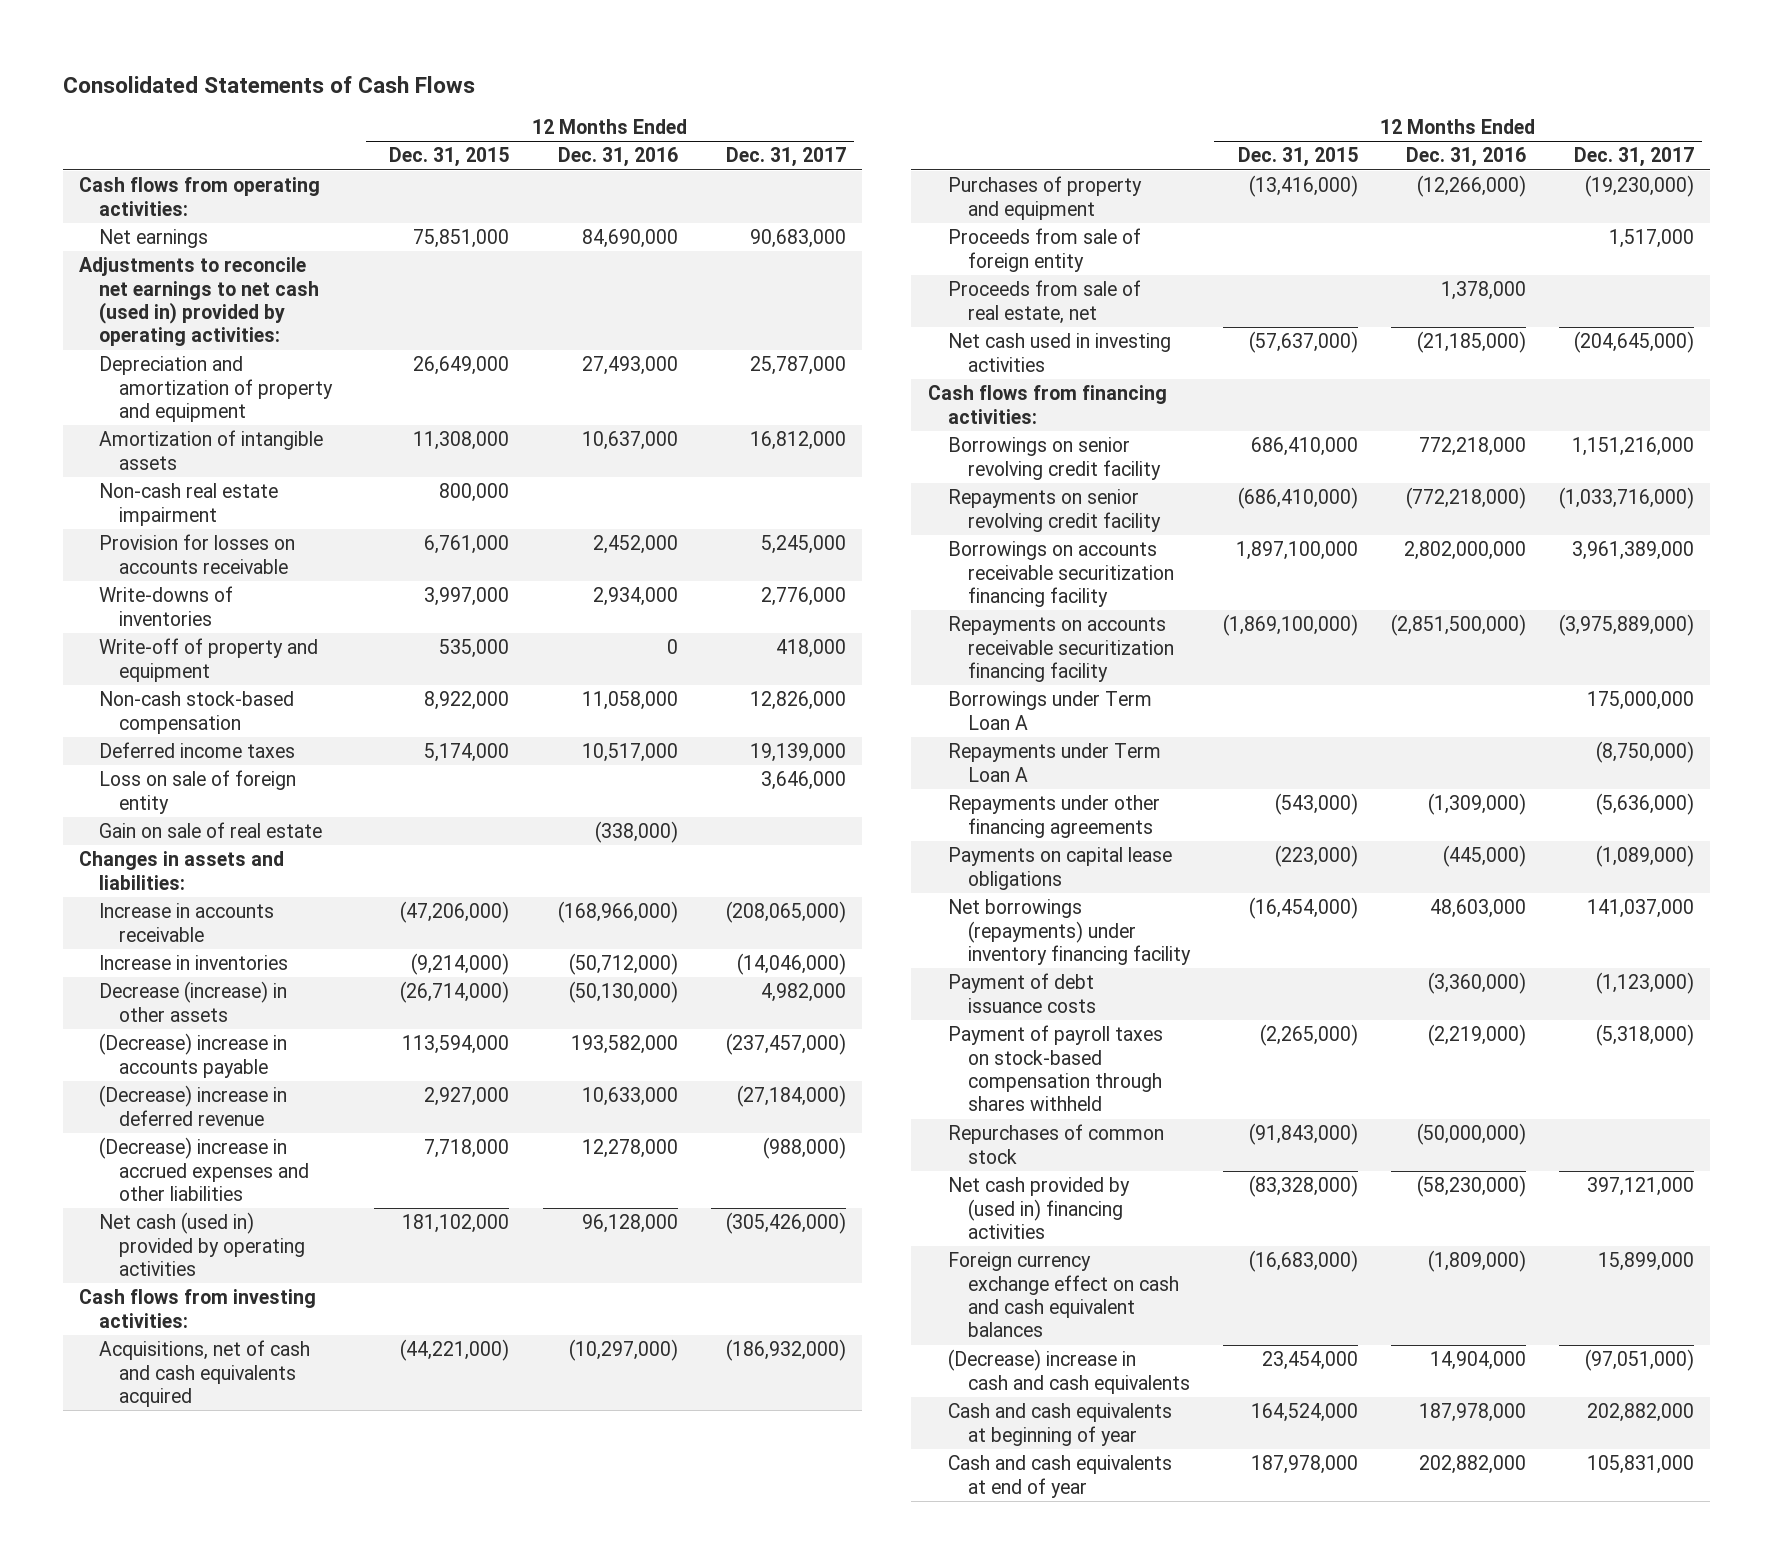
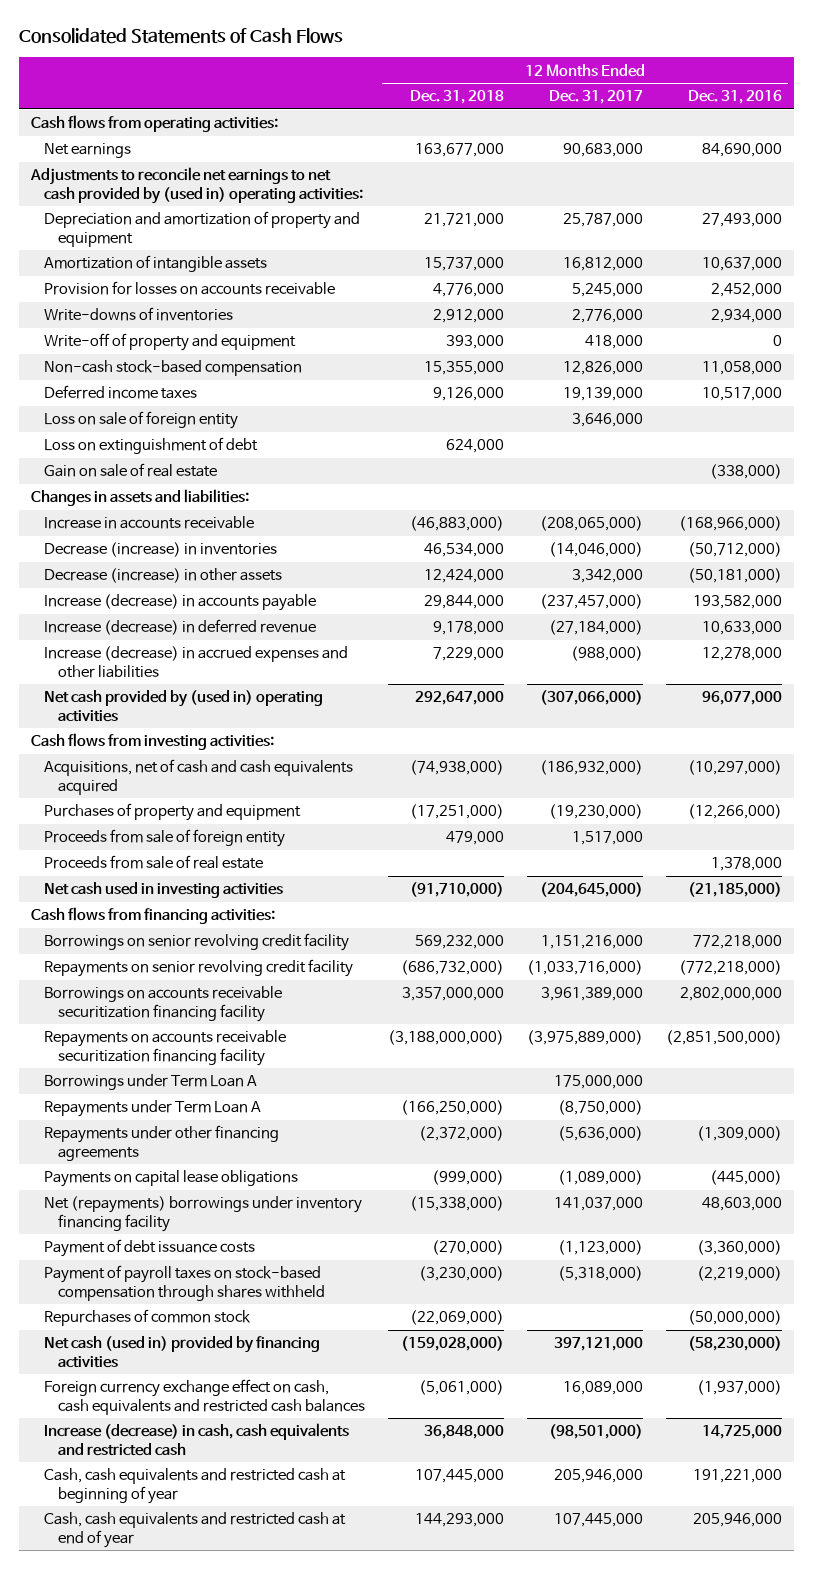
- | 12 Months Ended Dec. 31, 2015 | 12 Months Ended Dec. 31, 2016 | 12 Months Ended Dec. 31, 2017
+ | 12 Months Ended Dec. 31, 2018 | 12 Months Ended Dec. 31, 2017 | 12 Months Ended Dec. 31, 2016
- Adjustments to reconcile net earnings to net cash (used in) provided by operating activities:
+ Adjustments to reconcile net earnings to net cash provided by (used in) operating activities:
- Non-cash real estate impairment | 800,000 | |
+ Loss on extinguishment of debt | 624,000 | |
- Increase in inventories | (9,214,000) | (50,712,000) | (14,046,000)
- Decrease (increase) in other assets | (26,714,000) | (50,130,000) | 4,982,000
- (Decrease) increase in accounts payable | 113,594,000 | 193,582,000 | (237,457,000)
- (Decrease) increase in deferred revenue | 2,927,000 | 10,633,000 | (27,184,000)
- (Decrease) increase in accrued expenses and other liabilities | 7,718,000 | 12,278,000 | (988,000)
- Net cash (used in) provided by operating activities | 181,102,000 | 96,128,000 | (305,426,000)
+ Decrease (increase) in inventories | 46,534,000 | (14,046,000) | (50,712,000)
+ Decrease (increase) in other assets | 12,424,000 | 3,342,000 | (50,181,000)
+ Increase (decrease) in accounts payable | 29,844,000 | (237,457,000) | 193,582,000
+ Increase (decrease) in deferred revenue | 9,178,000 | (27,184,000) | 10,633,000
+ Increase (decrease) in accrued expenses and other liabilities | 7,229,000 | (988,000) | 12,278,000
+ Net cash provided by (used in) operating activities | 292,647,000 | (307,066,000) | 96,077,000
- Proceeds from sale of real estate, net | | 1,378,000 |
+ Proceeds from sale of real estate | | | 1,378,000
- Net borrowings (repayments) under inventory financing facility | (16,454,000) | 48,603,000 | 141,037,000
+ Net (repayments) borrowings under inventory financing facility | (15,338,000) | 141,037,000 | 48,603,000
- Net cash provided by (used in) financing activities | (83,328,000) | (58,230,000) | 397,121,000
- Foreign currency exchange effect on cash and cash equivalent balances | (16,683,000) | (1,809,000) | 15,899,000
- (Decrease) increase in cash and cash equivalents | 23,454,000 | 14,904,000 | (97,051,000)
- Cash and cash equivalents at beginning of year | 164,524,000 | 187,978,000 | 202,882,000
- Cash and cash equivalents at end of year | 187,978,000 | 202,882,000 | 105,831,000
+ Net cash (used in) provided by financing activities | (159,028,000) | 397,121,000 | (58,230,000)
+ Foreign currency exchange effect on cash, cash equivalents and restricted cash balances | (5,061,000) | 16,089,000 | (1,937,000)
+ Increase (decrease) in cash, cash equivalents and restricted cash | 36,848,000 | (98,501,000) | 14,725,000
+ Cash, cash equivalents and restricted cash at beginning of year | 107,445,000 | 205,946,000 | 191,221,000
+ Cash, cash equivalents and restricted cash at end of year | 144,293,000 | 107,445,000 | 205,946,000

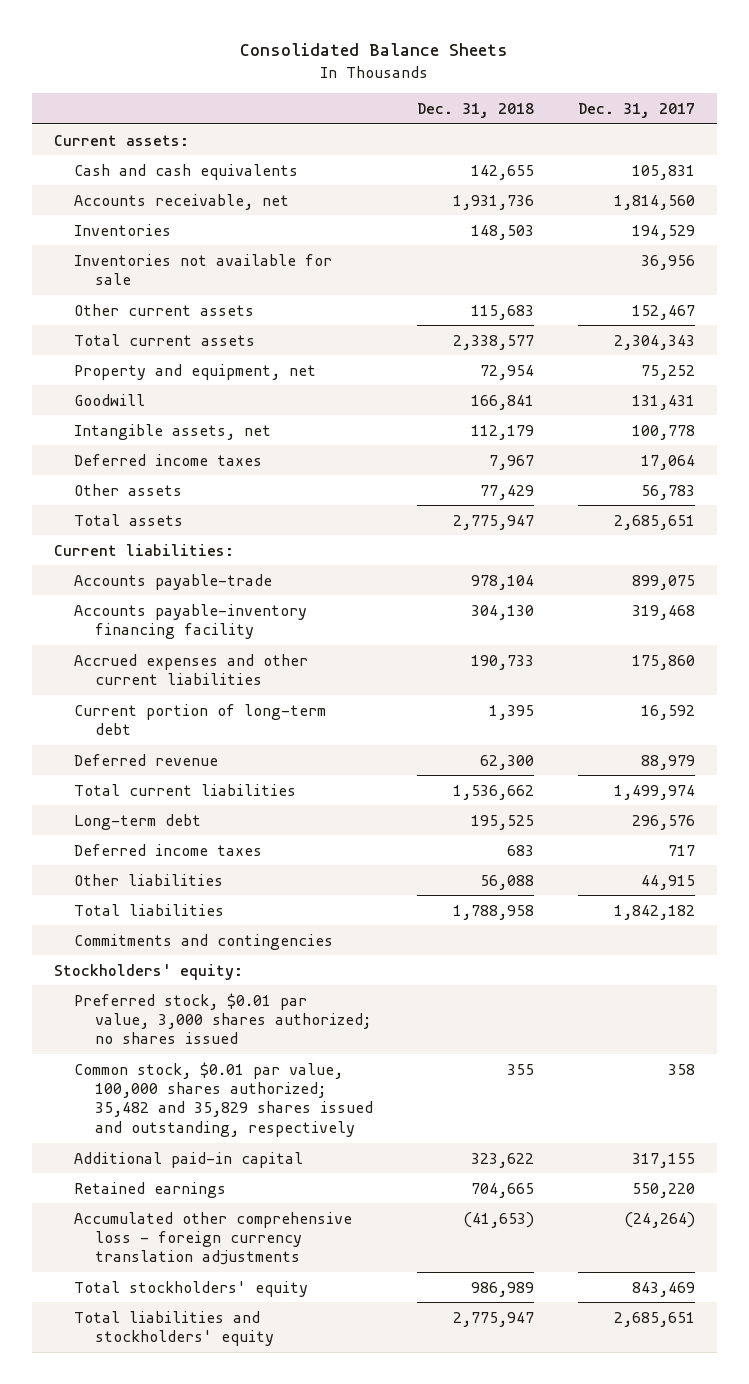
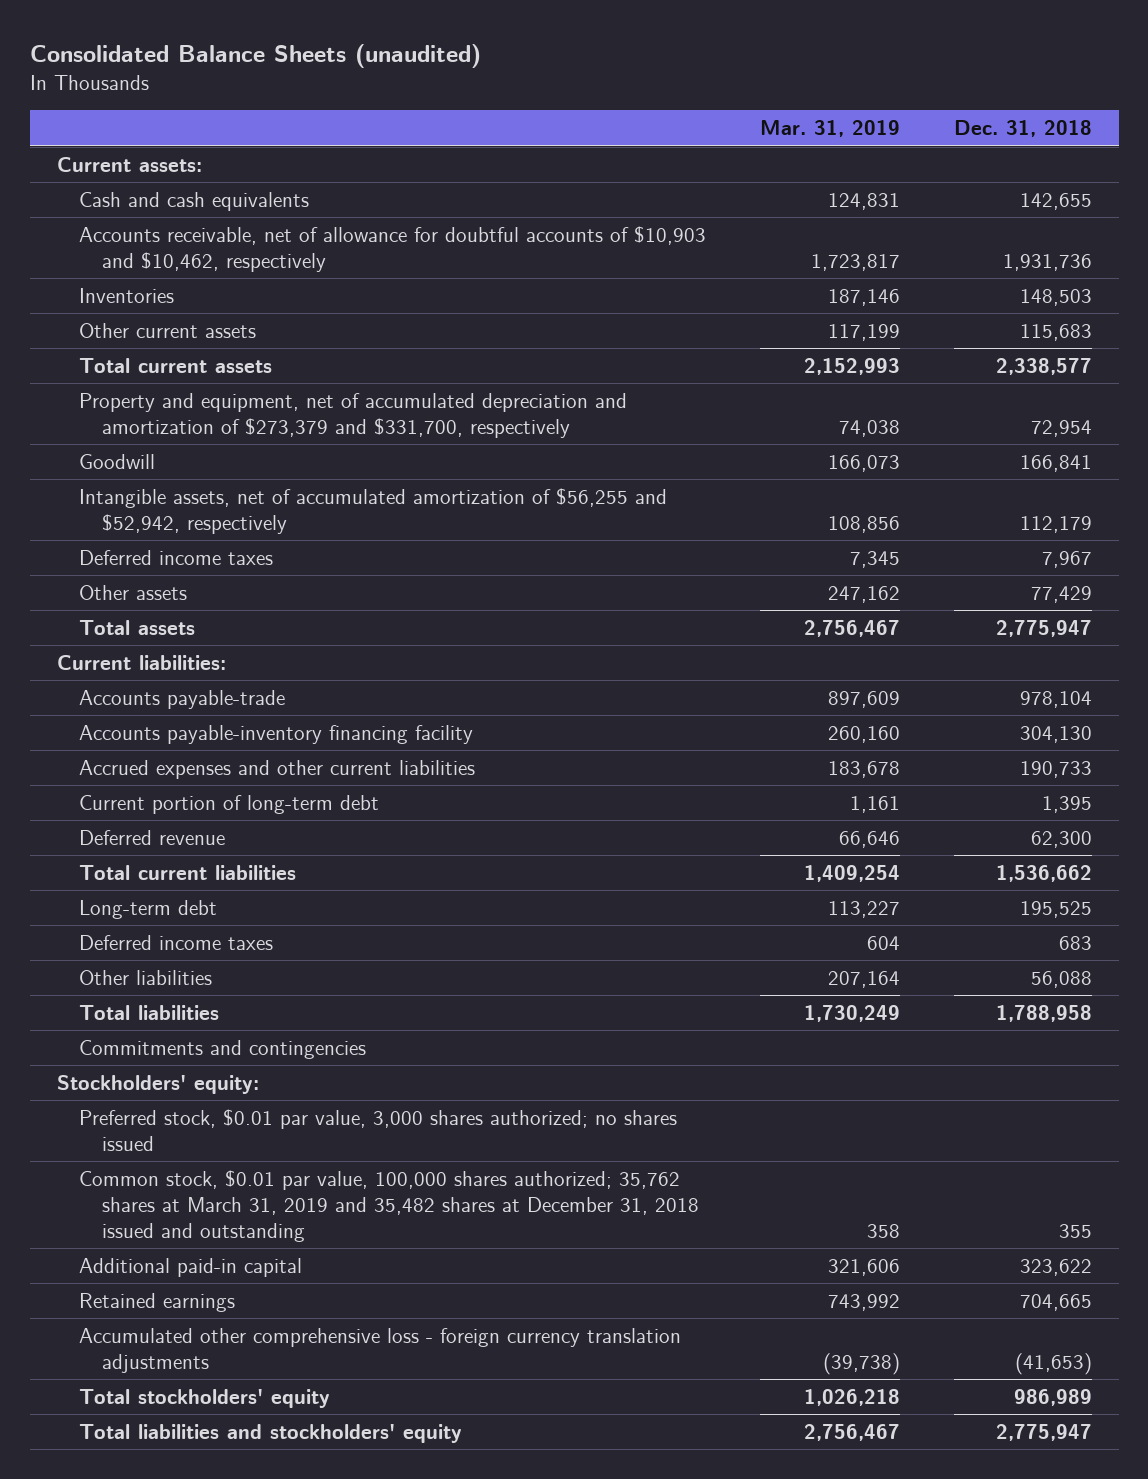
- Consolidated Balance Sheets
+ Consolidated Balance Sheets (unaudited)
- | Dec. 31, 2018 | Dec. 31, 2017
+ | Mar. 31, 2019 | Dec. 31, 2018
- Accounts receivable, net | 1,931,736 | 1,814,560
+ Accounts receivable, net of allowance for doubtful accounts of $10,903 and $10,462, respectively | 1,723,817 | 1,931,736
- Inventories not available for sale | | 36,956
- Property and equipment, net | 72,954 | 75,252
+ Property and equipment, net of accumulated depreciation and amortization of $273,379 and $331,700, respectively | 74,038 | 72,954
- Intangible assets, net | 112,179 | 100,778
+ Intangible assets, net of accumulated amortization of $56,255 and $52,942, respectively | 108,856 | 112,179
- Common stock, $0.01 par value, 100,000 shares authorized; 35,482 and 35,829 shares issued and outstanding, respectively | 355 | 358
+ Common stock, $0.01 par value, 100,000 shares authorized; 35,762 shares at March 31, 2019 and 35,482 shares at December 31, 2018 issued and outstanding | 358 | 355

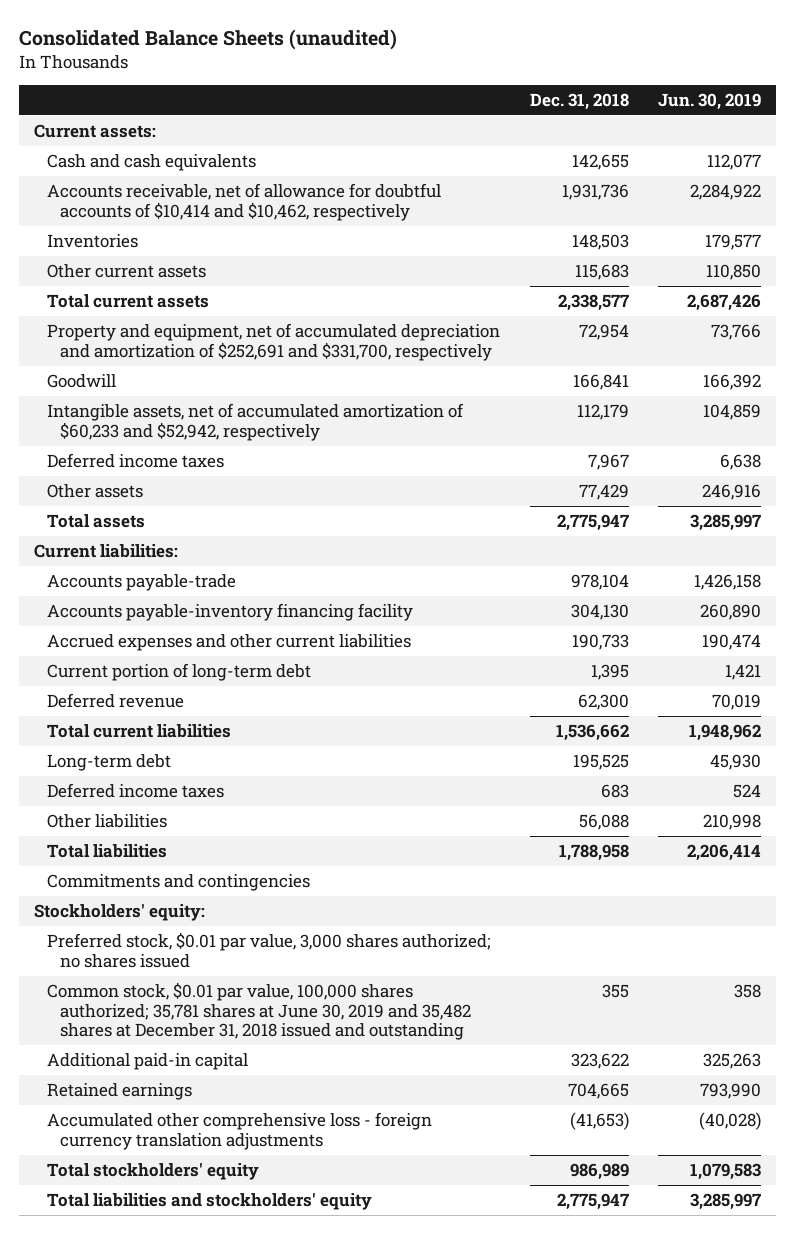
- | Mar. 31, 2019 | Dec. 31, 2018
+ | Dec. 31, 2018 | Jun. 30, 2019
- Accounts receivable, net of allowance for doubtful accounts of $10,903 and $10,462, respectively | 1,723,817 | 1,931,736
+ Accounts receivable, net of allowance for doubtful accounts of $10,414 and $10,462, respectively | 1,931,736 | 2,284,922
- Property and equipment, net of accumulated depreciation and amortization of $273,379 and $331,700, respectively | 74,038 | 72,954
+ Property and equipment, net of accumulated depreciation and amortization of $252,691 and $331,700, respectively | 72,954 | 73,766
- Intangible assets, net of accumulated amortization of $56,255 and $52,942, respectively | 108,856 | 112,179
+ Intangible assets, net of accumulated amortization of $60,233 and $52,942, respectively | 112,179 | 104,859
- Common stock, $0.01 par value, 100,000 shares authorized; 35,762 shares at March 31, 2019 and 35,482 shares at December 31, 2018 issued and outstanding | 358 | 355
+ Common stock, $0.01 par value, 100,000 shares authorized; 35,781 shares at June 30, 2019 and 35,482 shares at December 31, 2018 issued and outstanding | 355 | 358

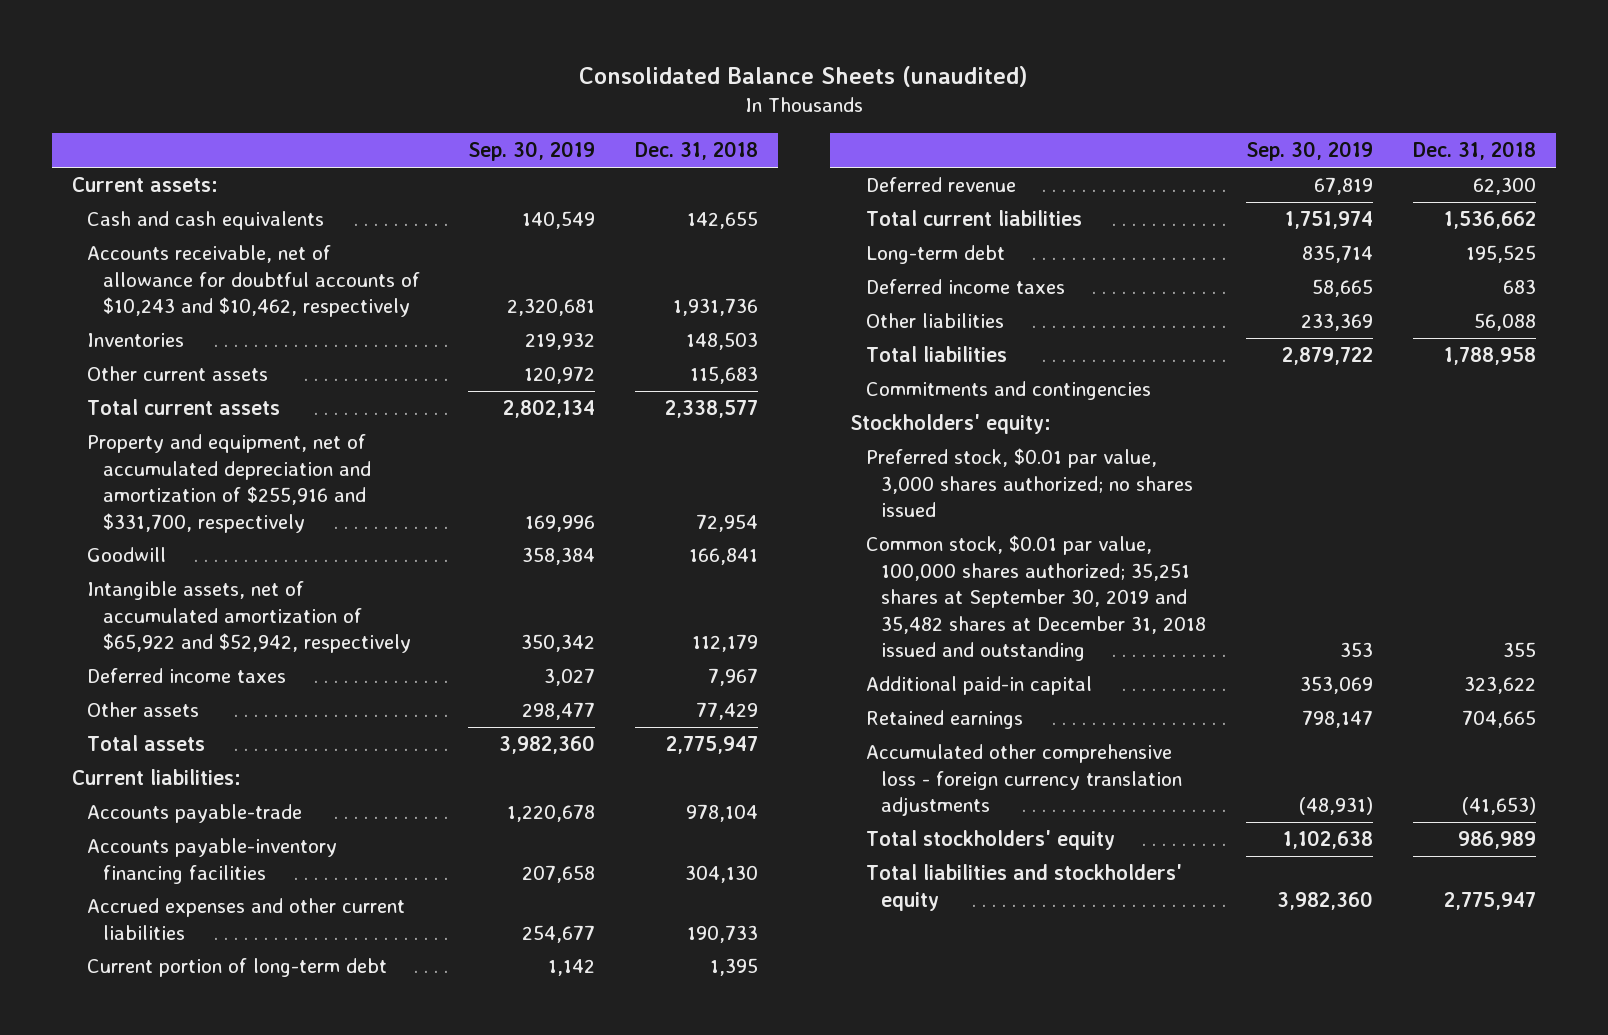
- | Dec. 31, 2018 | Jun. 30, 2019
+ | Sep. 30, 2019 | Dec. 31, 2018
- Accounts receivable, net of allowance for doubtful accounts of $10,414 and $10,462, respectively | 1,931,736 | 2,284,922
+ Accounts receivable, net of allowance for doubtful accounts of $10,243 and $10,462, respectively | 2,320,681 | 1,931,736
- Property and equipment, net of accumulated depreciation and amortization of $252,691 and $331,700, respectively | 72,954 | 73,766
+ Property and equipment, net of accumulated depreciation and amortization of $255,916 and $331,700, respectively | 169,996 | 72,954
- Intangible assets, net of accumulated amortization of $60,233 and $52,942, respectively | 112,179 | 104,859
+ Intangible assets, net of accumulated amortization of $65,922 and $52,942, respectively | 350,342 | 112,179
- Accounts payable-inventory financing facility | 304,130 | 260,890
+ Accounts payable-inventory financing facilities | 207,658 | 304,130
- Common stock, $0.01 par value, 100,000 shares authorized; 35,781 shares at June 30, 2019 and 35,482 shares at December 31, 2018 issued and outstanding | 355 | 358
+ Common stock, $0.01 par value, 100,000 shares authorized; 35,251 shares at September 30, 2019 and 35,482 shares at December 31, 2018 issued and outstanding | 353 | 355

